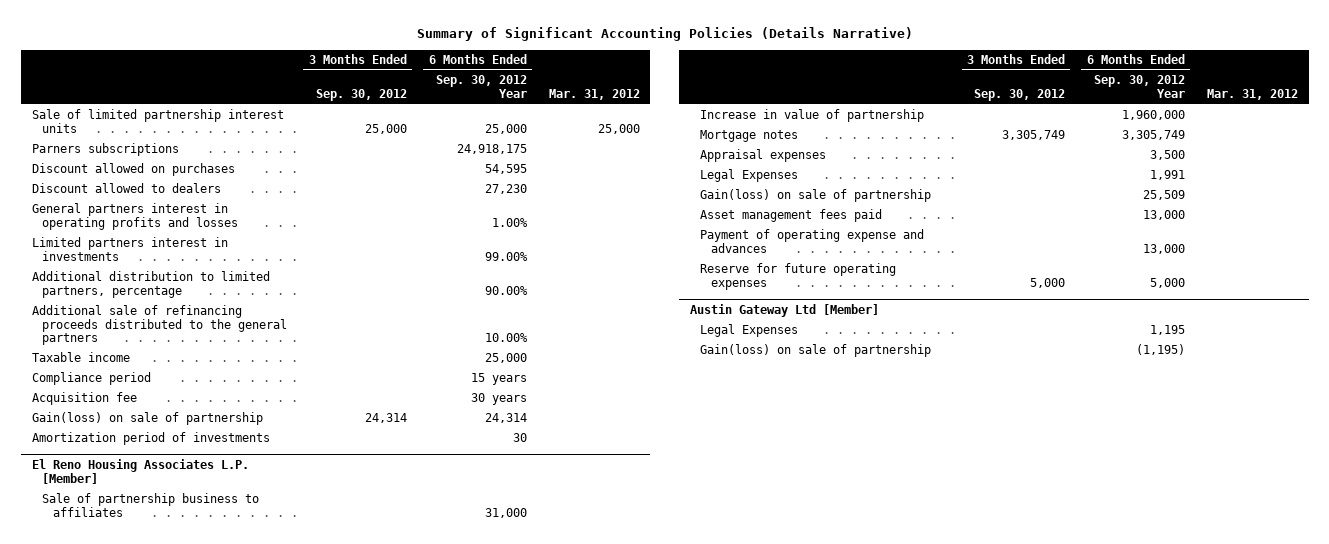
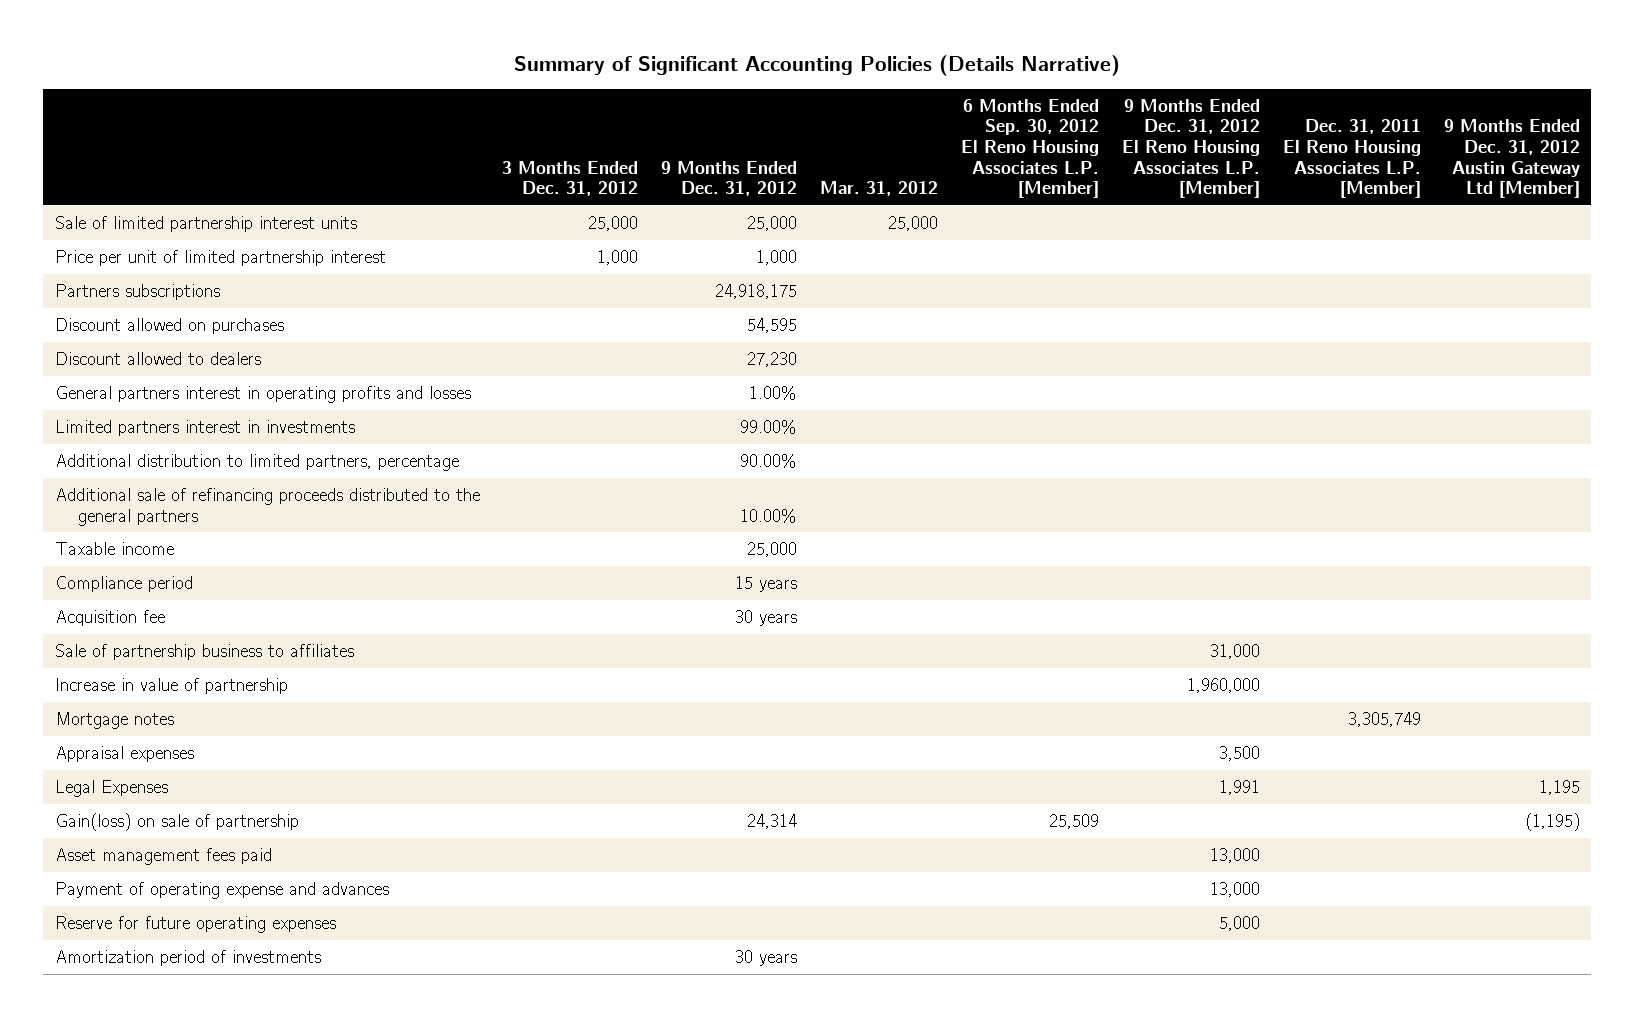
- | 3 Months Ended Sep. 30, 2012 | 6 Months Ended Sep. 30, 2012 Year | Mar. 31, 2012
+ | 3 Months Ended Dec. 31, 2012 | 9 Months Ended Dec. 31, 2012 | Mar. 31, 2012 | 6 Months Ended Sep. 30, 2012 El Reno Housing Associates L.P. [Member] | 9 Months Ended Dec. 31, 2012 El Reno Housing Associates L.P. [Member] | Dec. 31, 2011 El Reno Housing Associates L.P. [Member] | 9 Months Ended Dec. 31, 2012 Austin Gateway Ltd [Member]
- Parners subscriptions | | 24,918,175 |
+ Price per unit of limited partnership interest | 1,000 | 1,000 | | | | |
+ Partners subscriptions | | 24,918,175 | | | | |
+ Sale of partnership business to affiliates | | | | | 31,000 | |
+ Increase in value of partnership | | | | | 1,960,000 | |
+ Mortgage notes | | | | | | 3,305,749 |
+ Appraisal expenses | | | | | 3,500 | |
+ Legal Expenses | | | | | 1,991 | | 1,195
+ Asset management fees paid | | | | | 13,000 | |
+ Payment of operating expense and advances | | | | | 13,000 | |
+ Reserve for future operating expenses | | | | | 5,000 | |
- El Reno Housing Associates L.P. [Member]
- Sale of partnership business to affiliates | | 31,000 |
- Increase in value of partnership | | 1,960,000 |
- Mortgage notes | 3,305,749 | 3,305,749 |
- Appraisal expenses | | 3,500 |
- Legal Expenses | | 1,991 |
- Gain(loss) on sale of partnership | | 25,509 |
- Asset management fees paid | | 13,000 |
- Payment of operating expense and advances | | 13,000 |
- Reserve for future operating expenses | 5,000 | 5,000 |
- Austin Gateway Ltd [Member]
- Legal Expenses | | 1,195 |
- Gain(loss) on sale of partnership | | (1,195) |

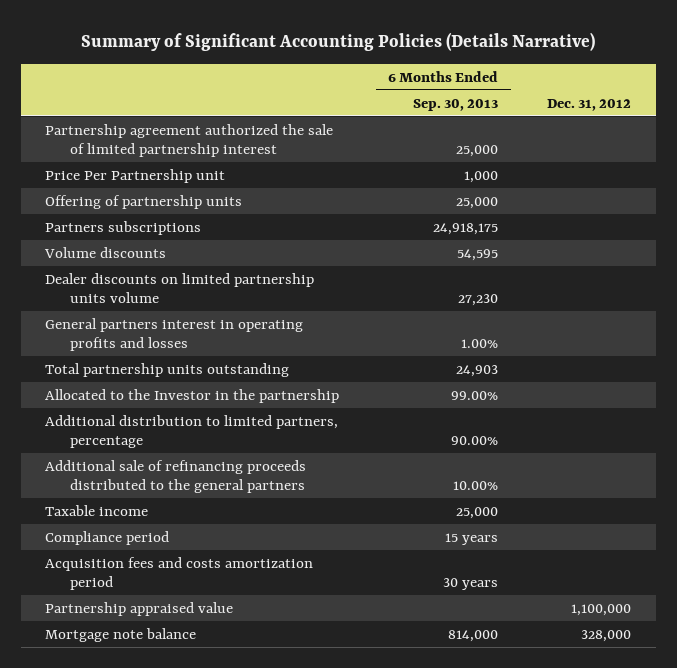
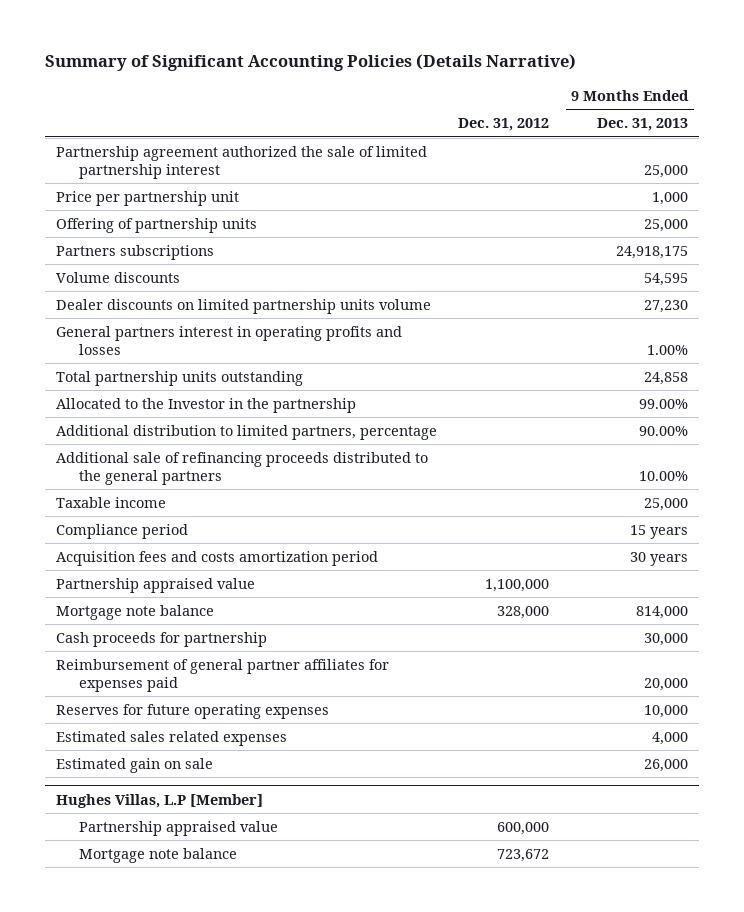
- | 6 Months Ended Sep. 30, 2013 | Dec. 31, 2012
+ | Dec. 31, 2012 | 9 Months Ended Dec. 31, 2013
- Price Per Partnership unit | 1,000 |
+ Price per partnership unit | | 1,000
+ Cash proceeds for partnership | | 30,000
+ Reimbursement of general partner affiliates for expenses paid | | 20,000
+ Reserves for future operating expenses | | 10,000
+ Estimated sales related expenses | | 4,000
+ Estimated gain on sale | | 26,000
+ Hughes Villas, L.P [Member]
+ Partnership appraised value | 600,000 |
+ Mortgage note balance | 723,672 |

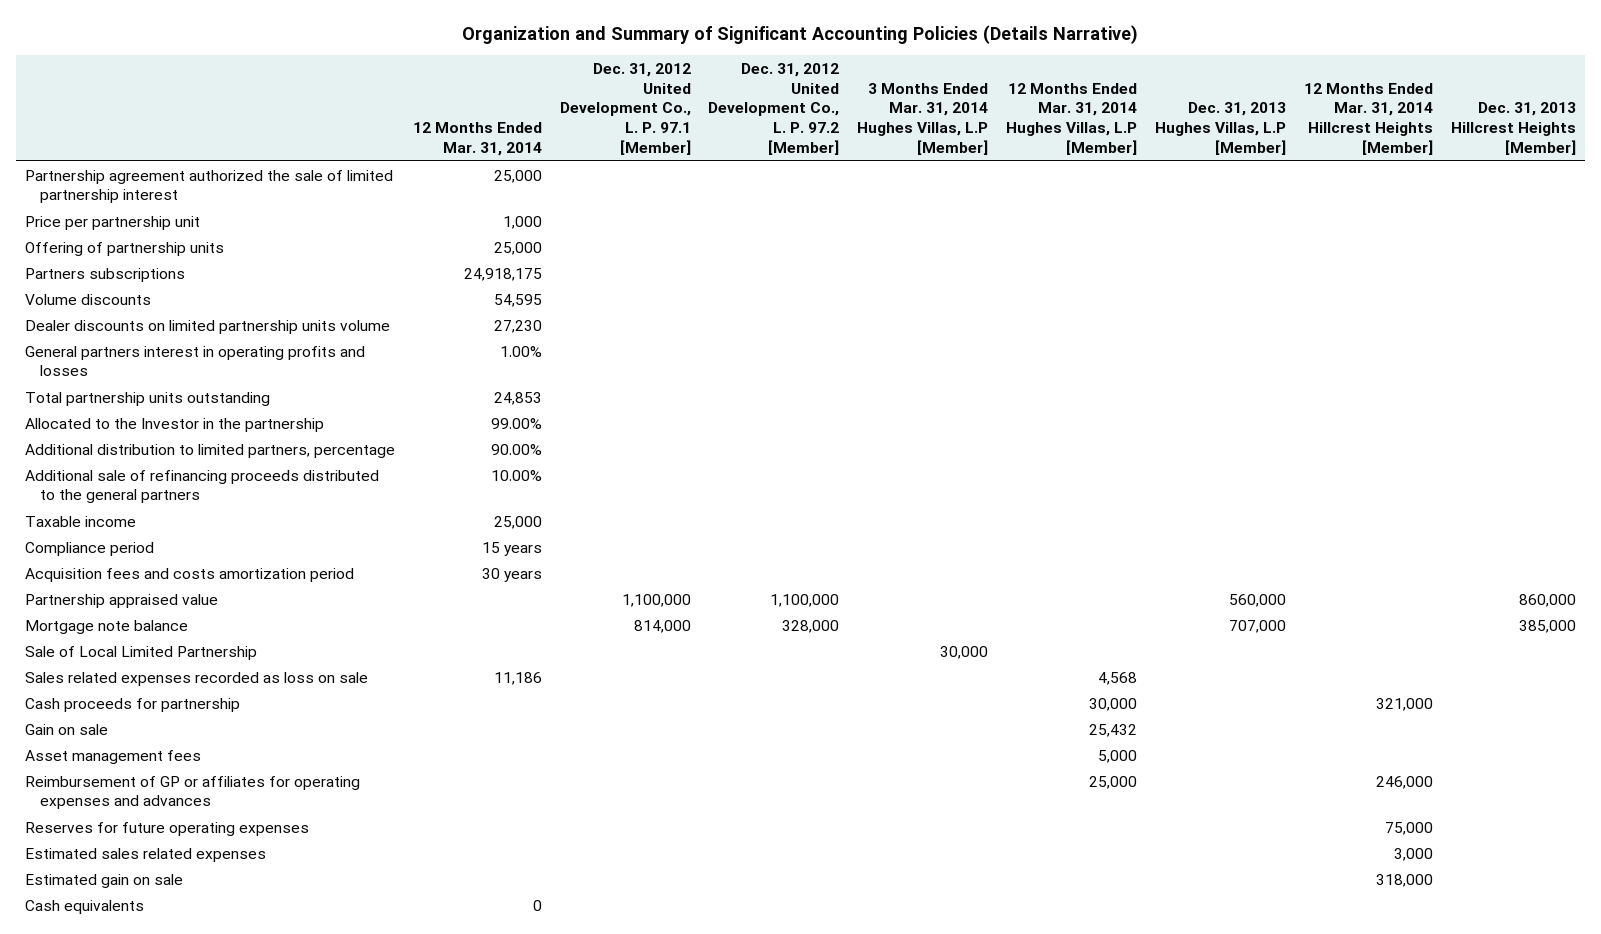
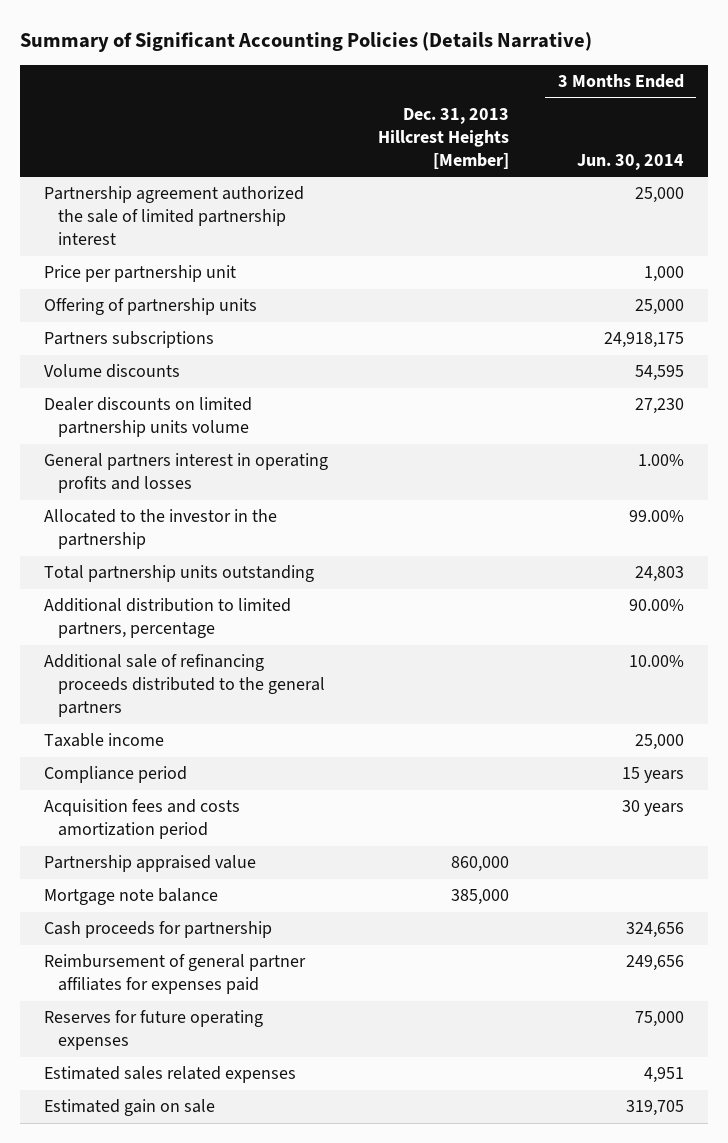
- Organization and Summary of Significant Accounting Policies (Details Narrative)
+ Summary of Significant Accounting Policies (Details Narrative)
- | 12 Months Ended Mar. 31, 2014 | Dec. 31, 2012 United Development Co., L. P. 97.1 [Member] | Dec. 31, 2012 United Development Co., L. P. 97.2 [Member] | 3 Months Ended Mar. 31, 2014 Hughes Villas, L.P [Member] | 12 Months Ended Mar. 31, 2014 Hughes Villas, L.P [Member] | Dec. 31, 2013 Hughes Villas, L.P [Member] | 12 Months Ended Mar. 31, 2014 Hillcrest Heights [Member] | Dec. 31, 2013 Hillcrest Heights [Member]
+ | Dec. 31, 2013 Hillcrest Heights [Member] | 3 Months Ended Jun. 30, 2014
+ Allocated to the investor in the partnership | | 99.00%
- Allocated to the Investor in the partnership | 99.00% | | | | | | |
- Sale of Local Limited Partnership | | | | 30,000 | | | |
- Sales related expenses recorded as loss on sale | 11,186 | | | | 4,568 | | |
- Gain on sale | | | | | 25,432 | | |
- Asset management fees | | | | | 5,000 | | |
- Reimbursement of GP or affiliates for operating expenses and advances | | | | | 25,000 | | 246,000 |
+ Reimbursement of general partner affiliates for expenses paid | | 249,656
- Cash equivalents | 0 | | | | | | |

